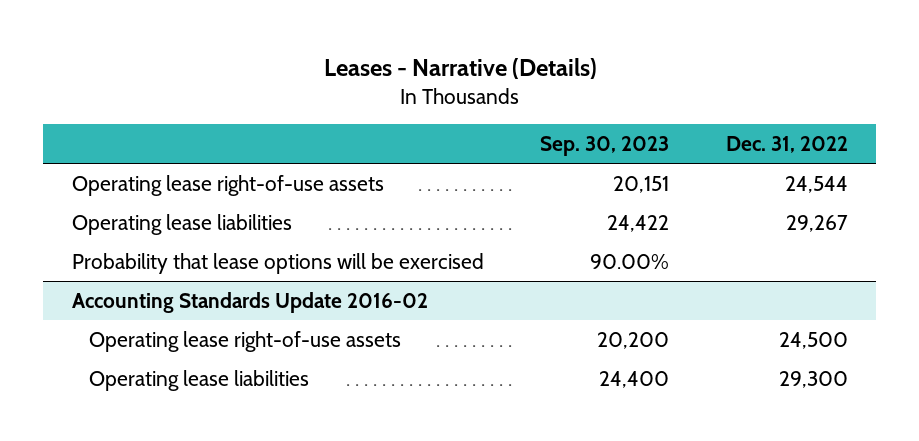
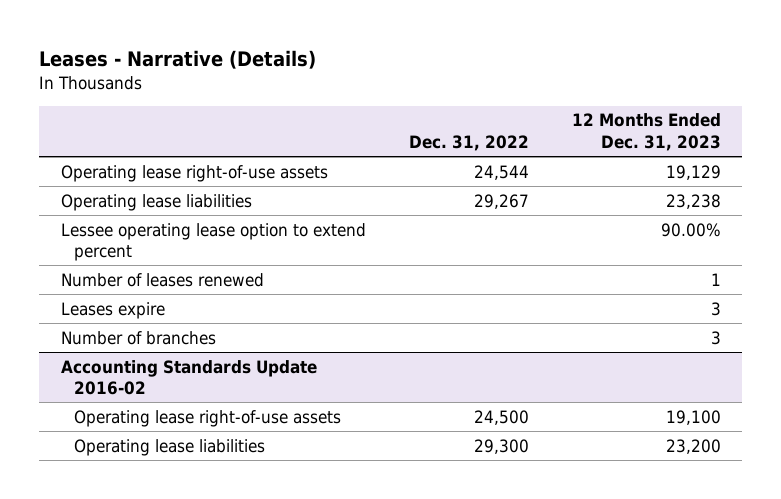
- | Sep. 30, 2023 | Dec. 31, 2022
+ | Dec. 31, 2022 | 12 Months Ended Dec. 31, 2023
- Probability that lease options will be exercised | 90.00% |
+ Lessee operating lease option to extend percent | | 90.00%
+ Number of leases renewed | | 1
+ Leases expire | | 3
+ Number of branches | | 3

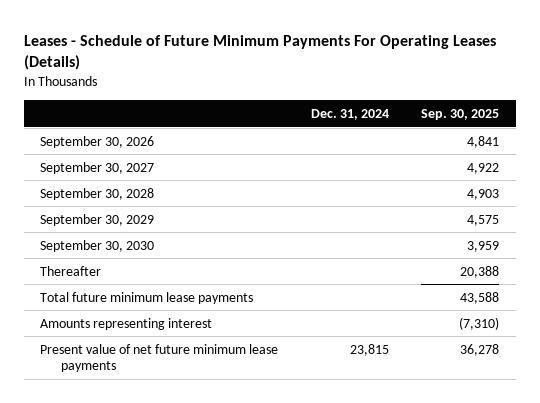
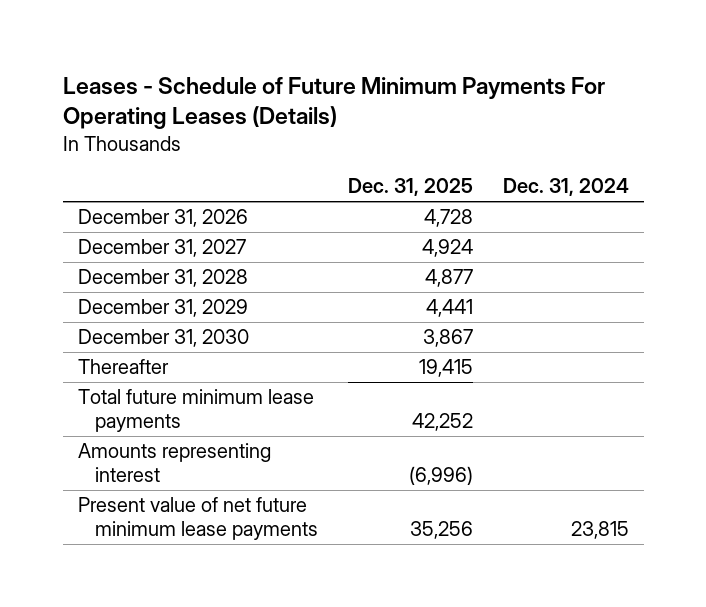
- | Dec. 31, 2024 | Sep. 30, 2025
+ | Dec. 31, 2025 | Dec. 31, 2024
- September 30, 2026 | | 4,841
- September 30, 2027 | | 4,922
- September 30, 2028 | | 4,903
- September 30, 2029 | | 4,575
- September 30, 2030 | | 3,959
+ December 31, 2026 | 4,728 |
+ December 31, 2027 | 4,924 |
+ December 31, 2028 | 4,877 |
+ December 31, 2029 | 4,441 |
+ December 31, 2030 | 3,867 |

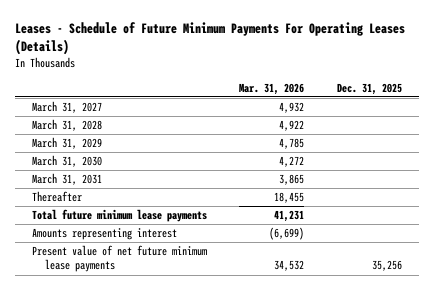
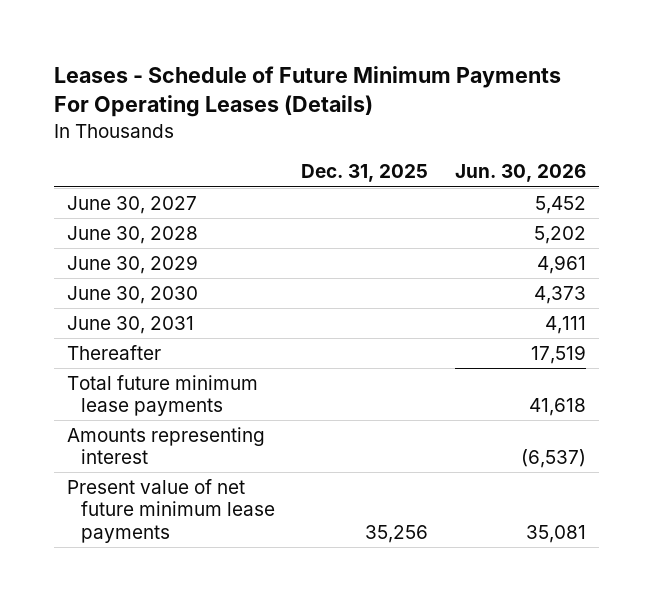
- | Mar. 31, 2026 | Dec. 31, 2025
+ | Dec. 31, 2025 | Jun. 30, 2026
- March 31, 2027 | 4,932 |
- March 31, 2028 | 4,922 |
- March 31, 2029 | 4,785 |
- March 31, 2030 | 4,272 |
- March 31, 2031 | 3,865 |
+ June 30, 2027 | | 5,452
+ June 30, 2028 | | 5,202
+ June 30, 2029 | | 4,961
+ June 30, 2030 | | 4,373
+ June 30, 2031 | | 4,111

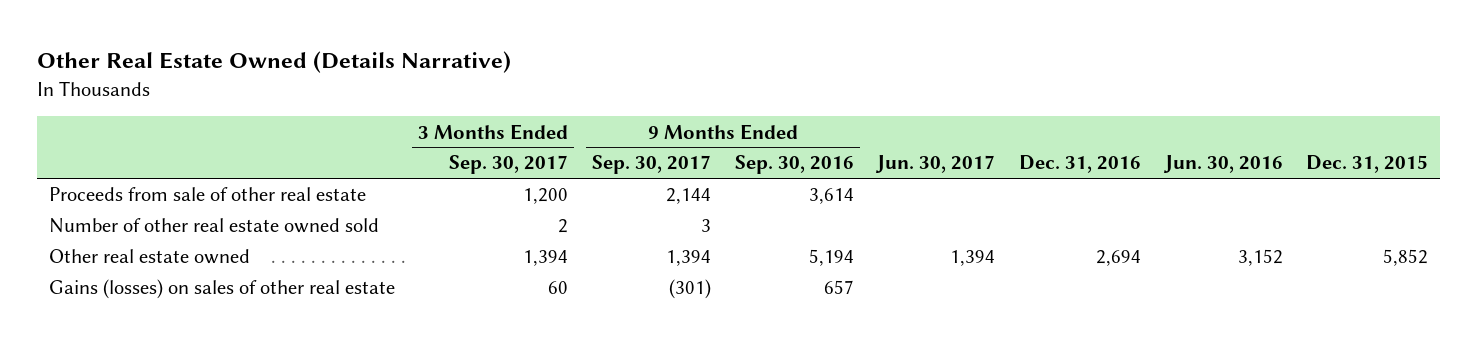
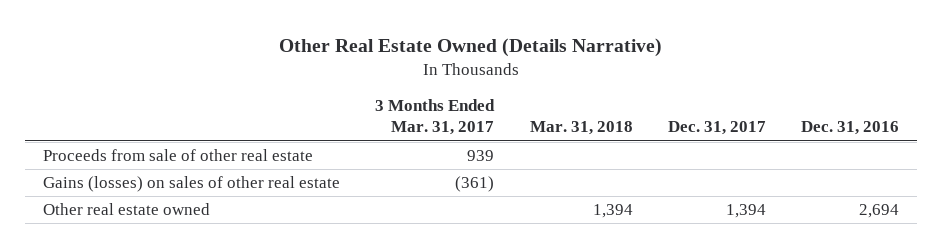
- | 3 Months Ended Sep. 30, 2017 | 9 Months Ended Sep. 30, 2017 | 9 Months Ended Sep. 30, 2016 | Jun. 30, 2017 | Dec. 31, 2016 | Jun. 30, 2016 | Dec. 31, 2015
+ | 3 Months Ended Mar. 31, 2017 | Mar. 31, 2018 | Dec. 31, 2017 | Dec. 31, 2016
- Number of other real estate owned sold | 2 | 3 | | | | |
moved down: Other real estate owned | | 1,394 | 1,394 | 2,694

